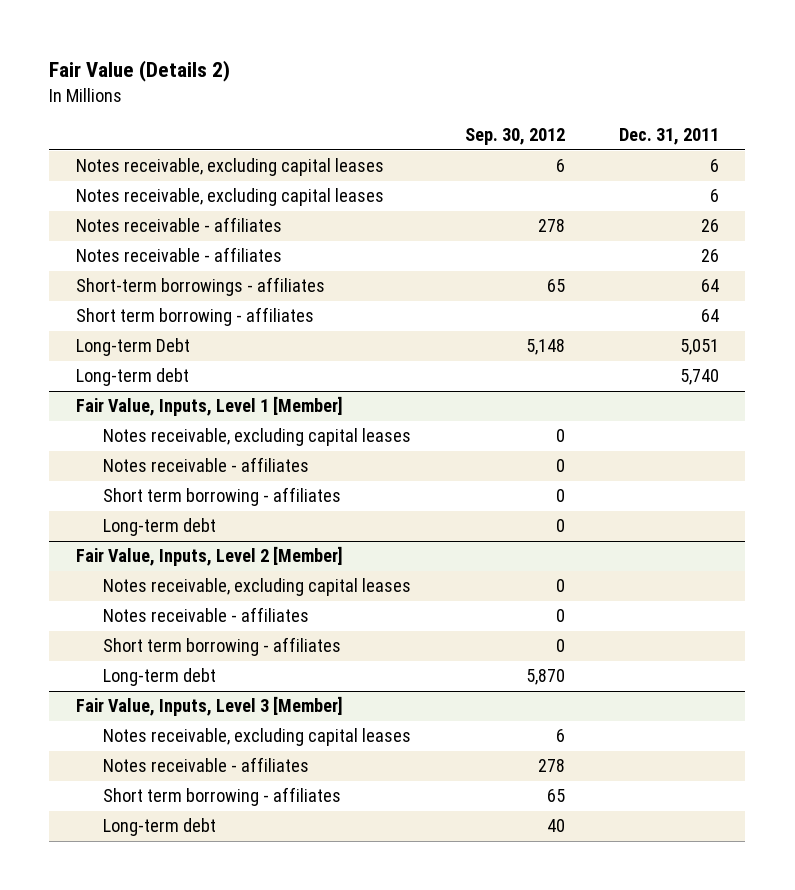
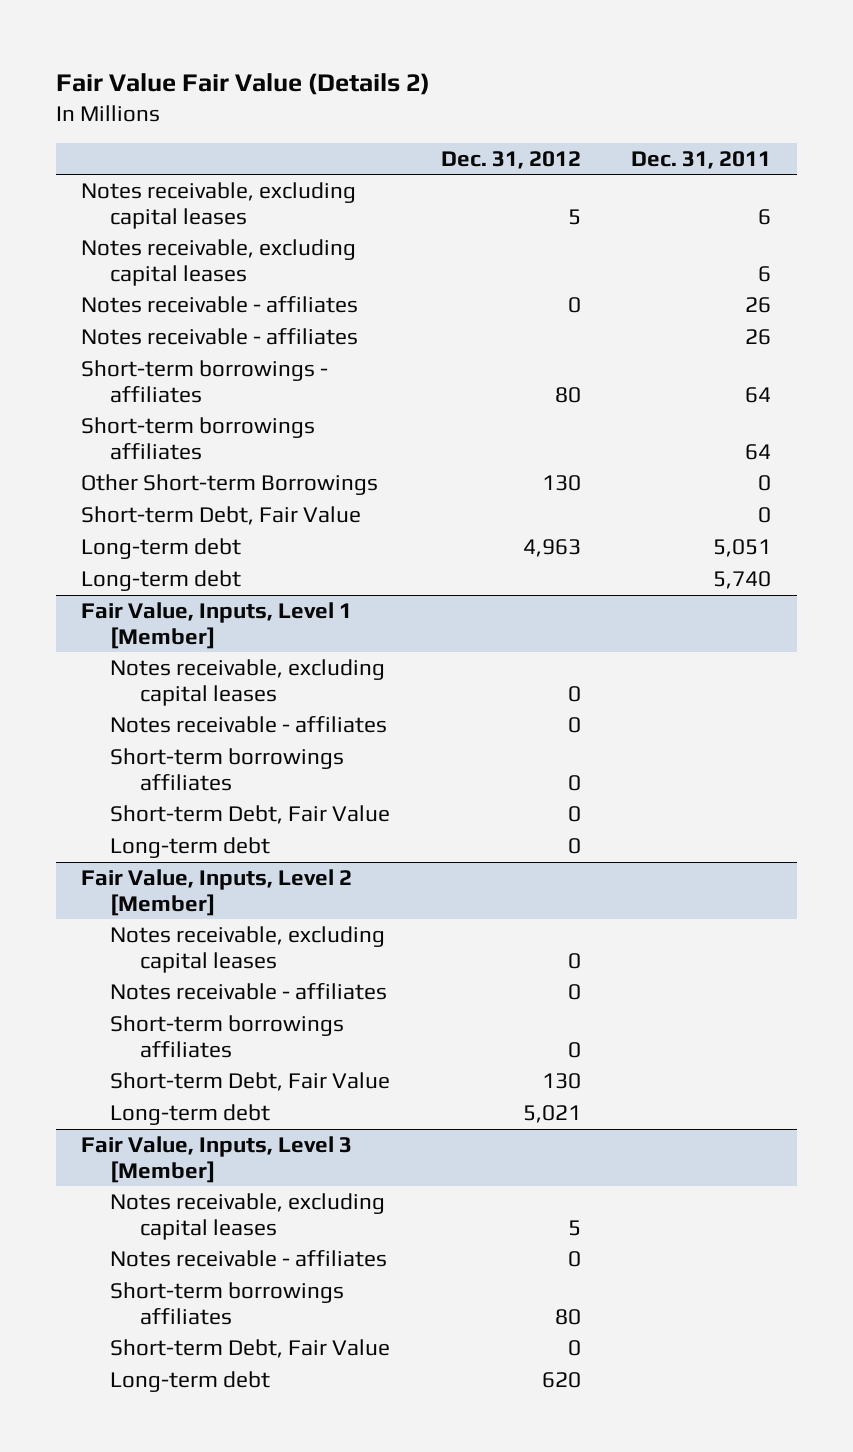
- Fair Value (Details 2)
+ Fair Value Fair Value (Details 2)
- | Sep. 30, 2012 | Dec. 31, 2011
+ | Dec. 31, 2012 | Dec. 31, 2011
- Short term borrowing - affiliates | | 64
- Long-term Debt | 5,148 | 5,051
+ Short-term borrowings affiliates | | 64
+ Other Short-term Borrowings | 130 | 0
+ Short-term Debt, Fair Value | | 0
+ Long-term debt | 4,963 | 5,051
@ Fair Value, Inputs, Level 1 [Member]
- Short term borrowing - affiliates | 0 |
+ Short-term borrowings affiliates | 0 |
+ Short-term Debt, Fair Value | 0 |
@ Fair Value, Inputs, Level 2 [Member]
- Short term borrowing - affiliates | 0 |
+ Short-term borrowings affiliates | 0 |
+ Short-term Debt, Fair Value | 130 |
@ Fair Value, Inputs, Level 3 [Member]
- Short term borrowing - affiliates | 65 |
+ Short-term borrowings affiliates | 80 |
+ Short-term Debt, Fair Value | 0 |

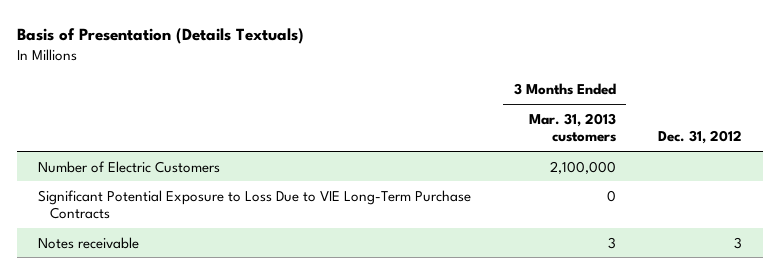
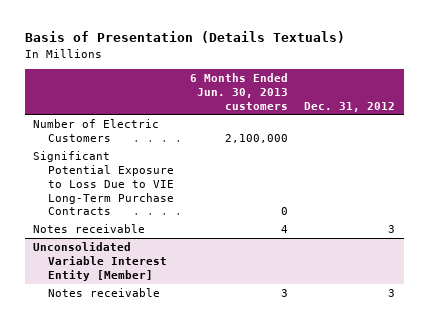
- | 3 Months Ended Mar. 31, 2013 customers | Dec. 31, 2012
+ | 6 Months Ended Jun. 30, 2013 customers | Dec. 31, 2012
+ Unconsolidated Variable Interest Entity [Member]
+ Notes receivable | 3 | 3

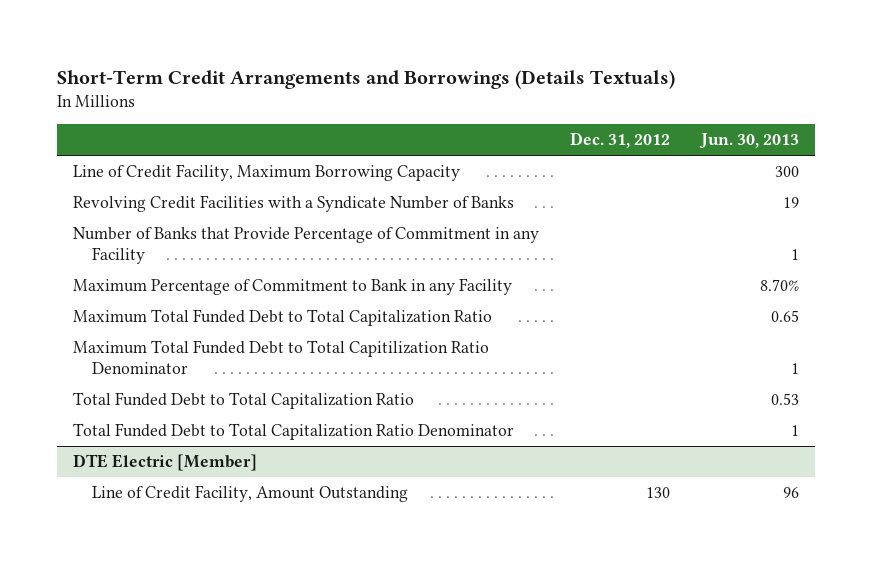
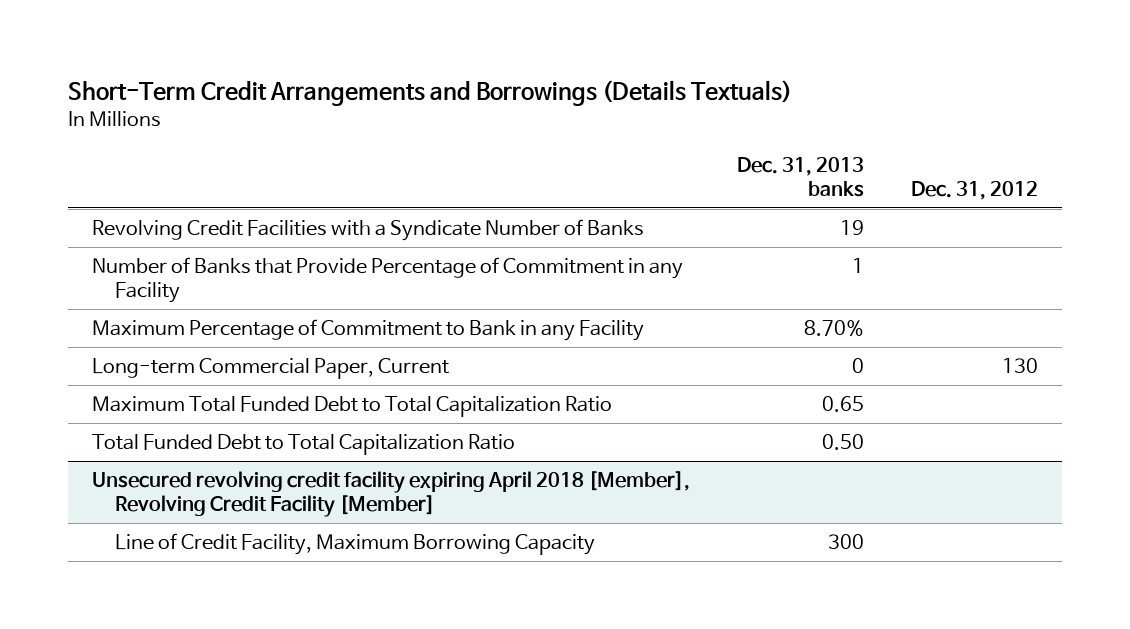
- | Dec. 31, 2012 | Jun. 30, 2013
+ | Dec. 31, 2013 banks | Dec. 31, 2012
- Line of Credit Facility, Maximum Borrowing Capacity | | 300
+ Long-term Commercial Paper, Current | 0 | 130
- Maximum Total Funded Debt to Total Capitilization Ratio Denominator | | 1
- Total Funded Debt to Total Capitalization Ratio Denominator | | 1
- DTE Electric [Member]
- Line of Credit Facility, Amount Outstanding | 130 | 96
+ Unsecured revolving credit facility expiring April 2018 [Member], Revolving Credit Facility [Member]
+ Line of Credit Facility, Maximum Borrowing Capacity | 300 |

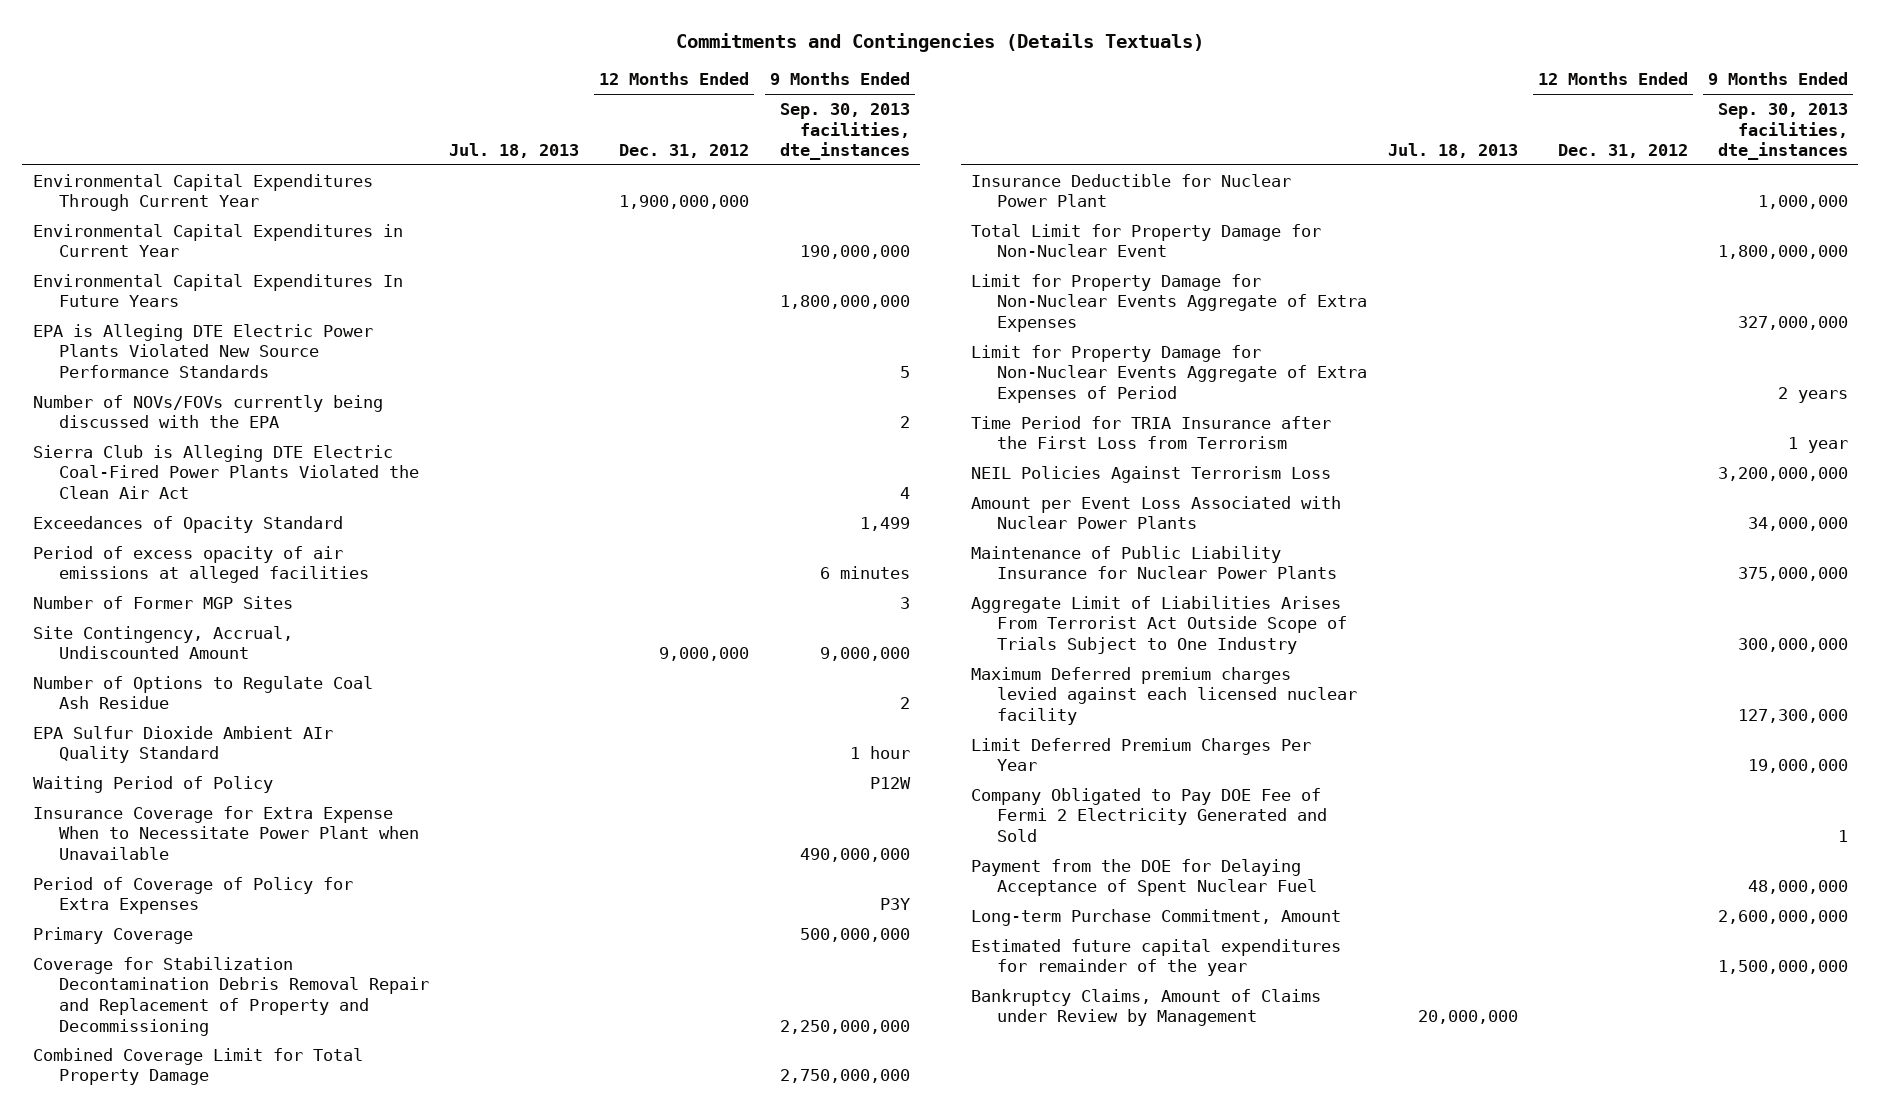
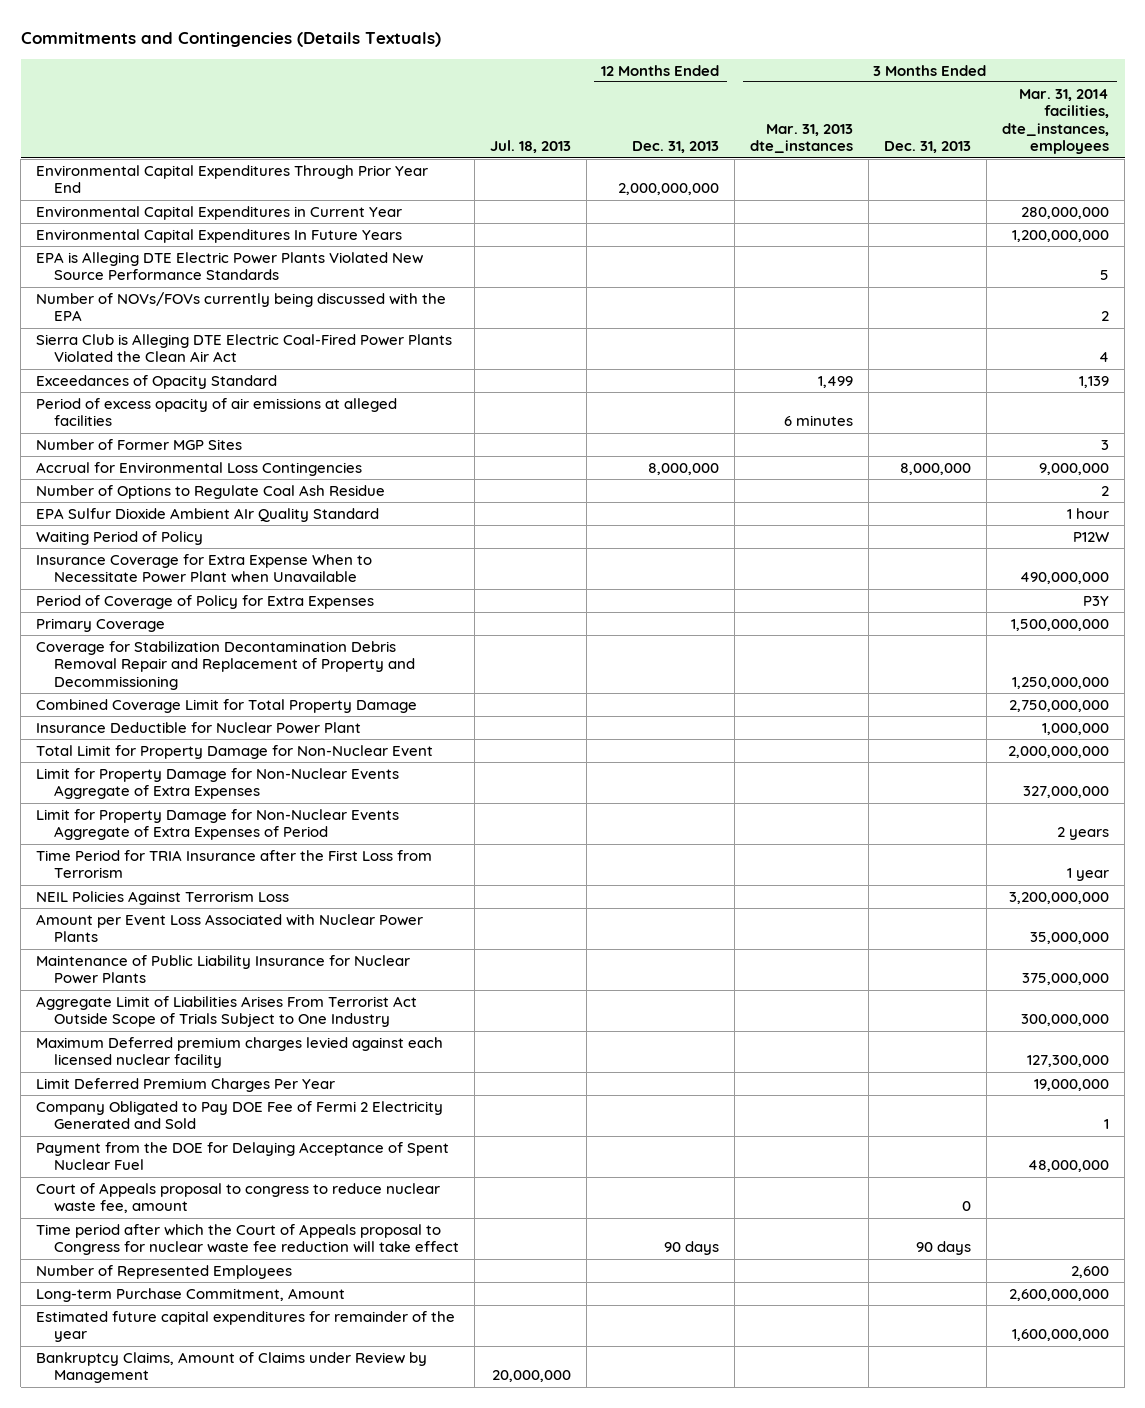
- | Jul. 18, 2013 | 12 Months Ended Dec. 31, 2012 | 9 Months Ended Sep. 30, 2013 facilities, dte_instances
+ | Jul. 18, 2013 | 12 Months Ended Dec. 31, 2013 | 3 Months Ended Mar. 31, 2013 dte_instances | 3 Months Ended Dec. 31, 2013 | 3 Months Ended Mar. 31, 2014 facilities, dte_instances, employees
- Environmental Capital Expenditures Through Current Year | | 1,900,000,000 |
+ Environmental Capital Expenditures Through Prior Year End | | 2,000,000,000 | | |
- Site Contingency, Accrual, Undiscounted Amount | | 9,000,000 | 9,000,000
+ Accrual for Environmental Loss Contingencies | | 8,000,000 | | 8,000,000 | 9,000,000
+ Court of Appeals proposal to congress to reduce nuclear waste fee, amount | | | | 0 |
+ Time period after which the Court of Appeals proposal to Congress for nuclear waste fee reduction will take effect | | 90 days | | 90 days |
+ Number of Represented Employees | | | | | 2,600

